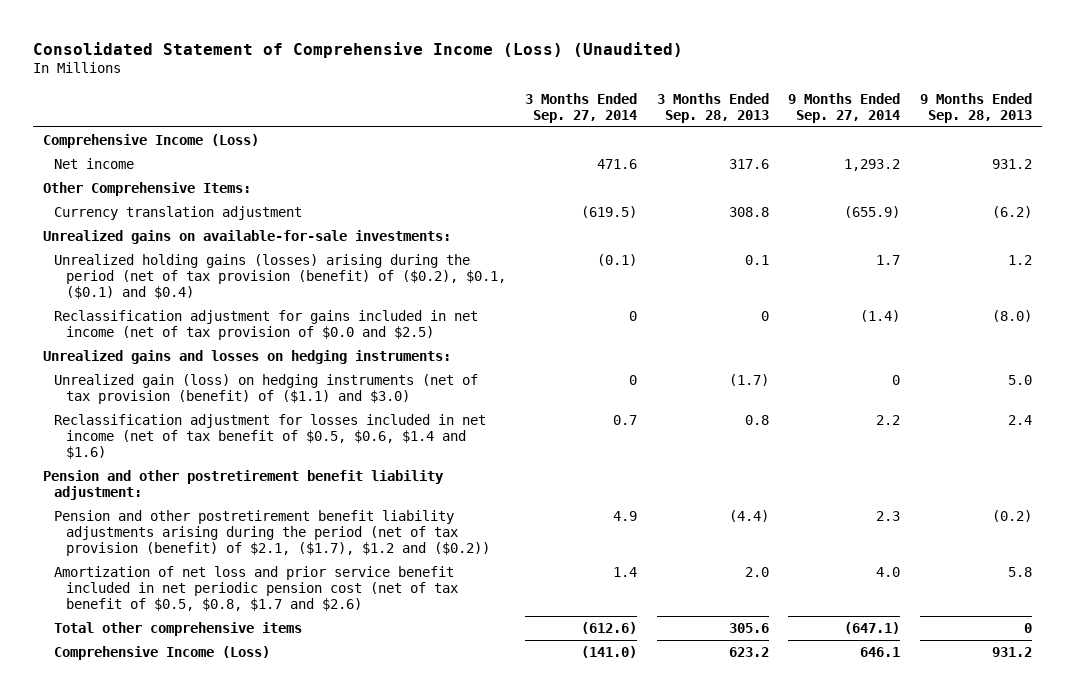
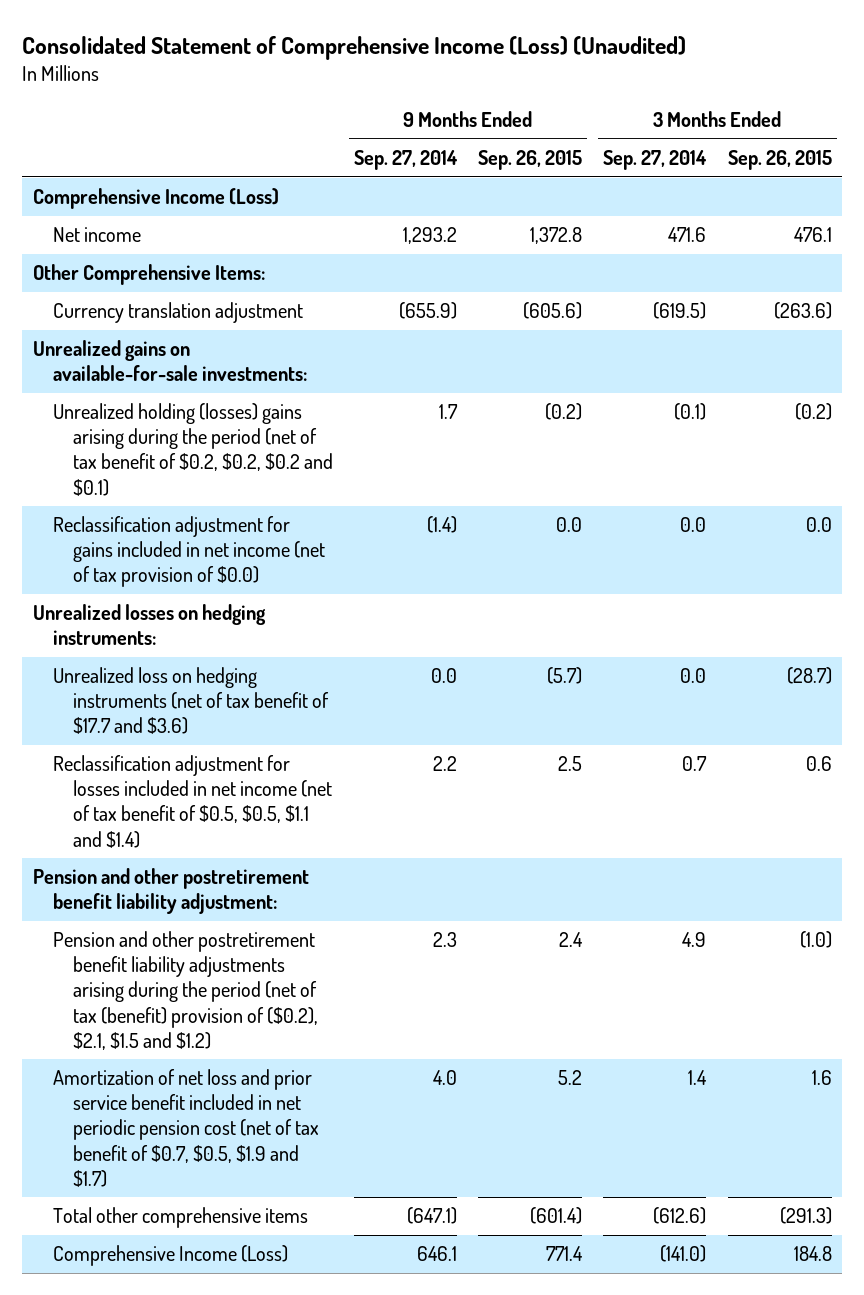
- | 3 Months Ended Sep. 27, 2014 | 3 Months Ended Sep. 28, 2013 | 9 Months Ended Sep. 27, 2014 | 9 Months Ended Sep. 28, 2013
+ | 9 Months Ended Sep. 27, 2014 | 9 Months Ended Sep. 26, 2015 | 3 Months Ended Sep. 27, 2014 | 3 Months Ended Sep. 26, 2015
- Unrealized holding gains (losses) arising during the period (net of tax provision (benefit) of ($0.2), $0.1, ($0.1) and $0.4) | (0.1) | 0.1 | 1.7 | 1.2
- Reclassification adjustment for gains included in net income (net of tax provision of $0.0 and $2.5) | 0 | 0 | (1.4) | (8.0)
- Unrealized gains and losses on hedging instruments:
- Unrealized gain (loss) on hedging instruments (net of tax provision (benefit) of ($1.1) and $3.0) | 0 | (1.7) | 0 | 5.0
- Reclassification adjustment for losses included in net income (net of tax benefit of $0.5, $0.6, $1.4 and $1.6) | 0.7 | 0.8 | 2.2 | 2.4
+ Unrealized holding (losses) gains arising during the period (net of tax benefit of $0.2, $0.2, $0.2 and $0.1) | 1.7 | (0.2) | (0.1) | (0.2)
+ Reclassification adjustment for gains included in net income (net of tax provision of $0.0) | (1.4) | 0.0 | 0.0 | 0.0
+ Unrealized losses on hedging instruments:
+ Unrealized loss on hedging instruments (net of tax benefit of $17.7 and $3.6) | 0.0 | (5.7) | 0.0 | (28.7)
+ Reclassification adjustment for losses included in net income (net of tax benefit of $0.5, $0.5, $1.1 and $1.4) | 2.2 | 2.5 | 0.7 | 0.6
- Pension and other postretirement benefit liability adjustments arising during the period (net of tax provision (benefit) of $2.1, ($1.7), $1.2 and ($0.2)) | 4.9 | (4.4) | 2.3 | (0.2)
- Amortization of net loss and prior service benefit included in net periodic pension cost (net of tax benefit of $0.5, $0.8, $1.7 and $2.6) | 1.4 | 2.0 | 4.0 | 5.8
+ Pension and other postretirement benefit liability adjustments arising during the period (net of tax (benefit) provision of ($0.2), $2.1, $1.5 and $1.2) | 2.3 | 2.4 | 4.9 | (1.0)
+ Amortization of net loss and prior service benefit included in net periodic pension cost (net of tax benefit of $0.7, $0.5, $1.9 and $1.7) | 4.0 | 5.2 | 1.4 | 1.6

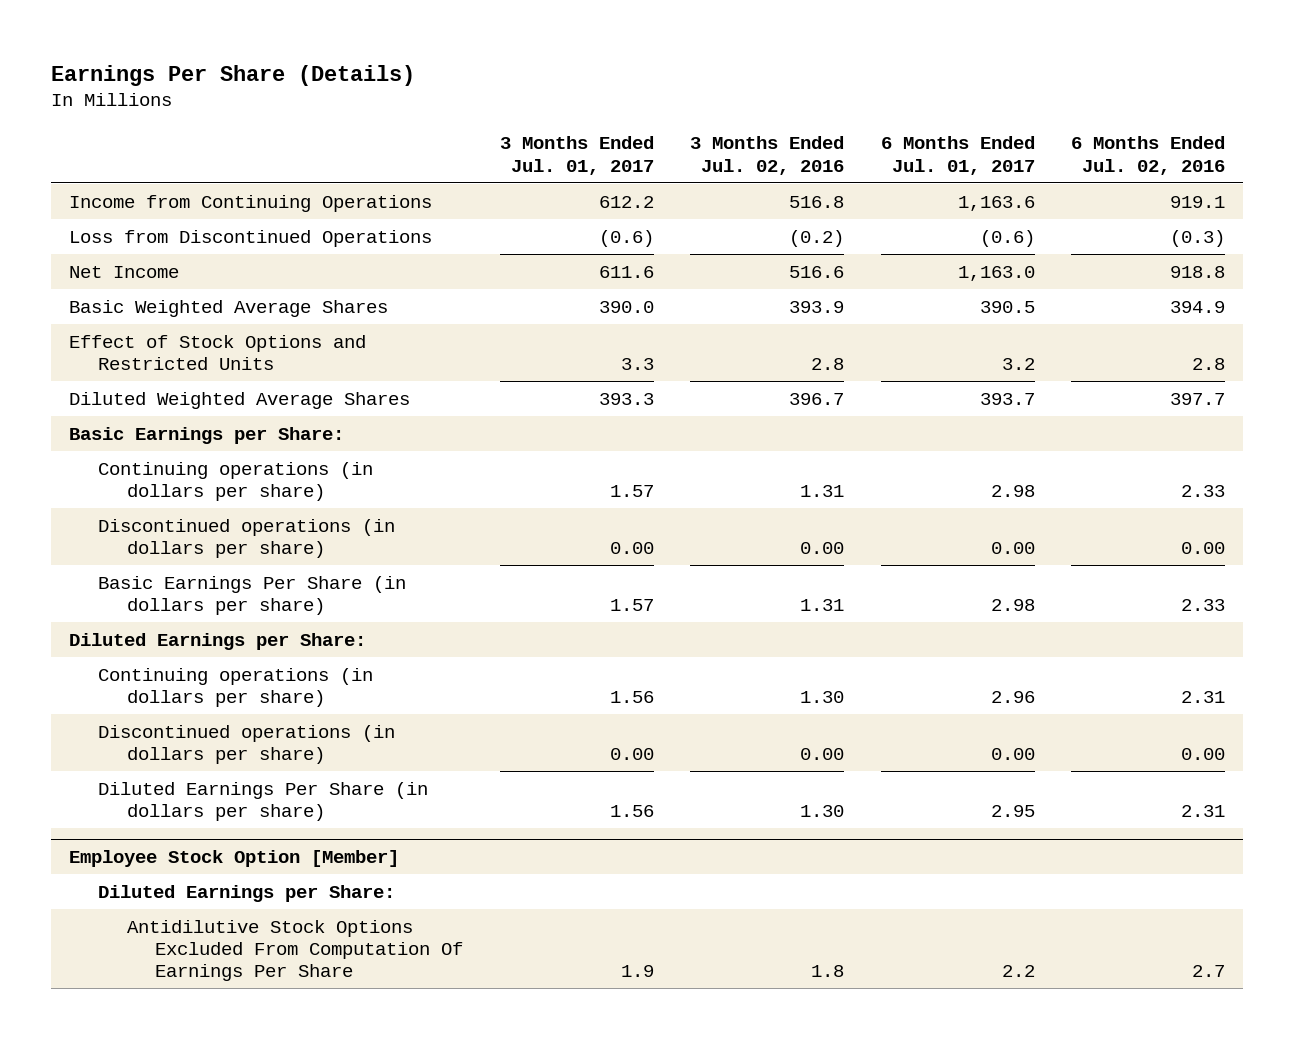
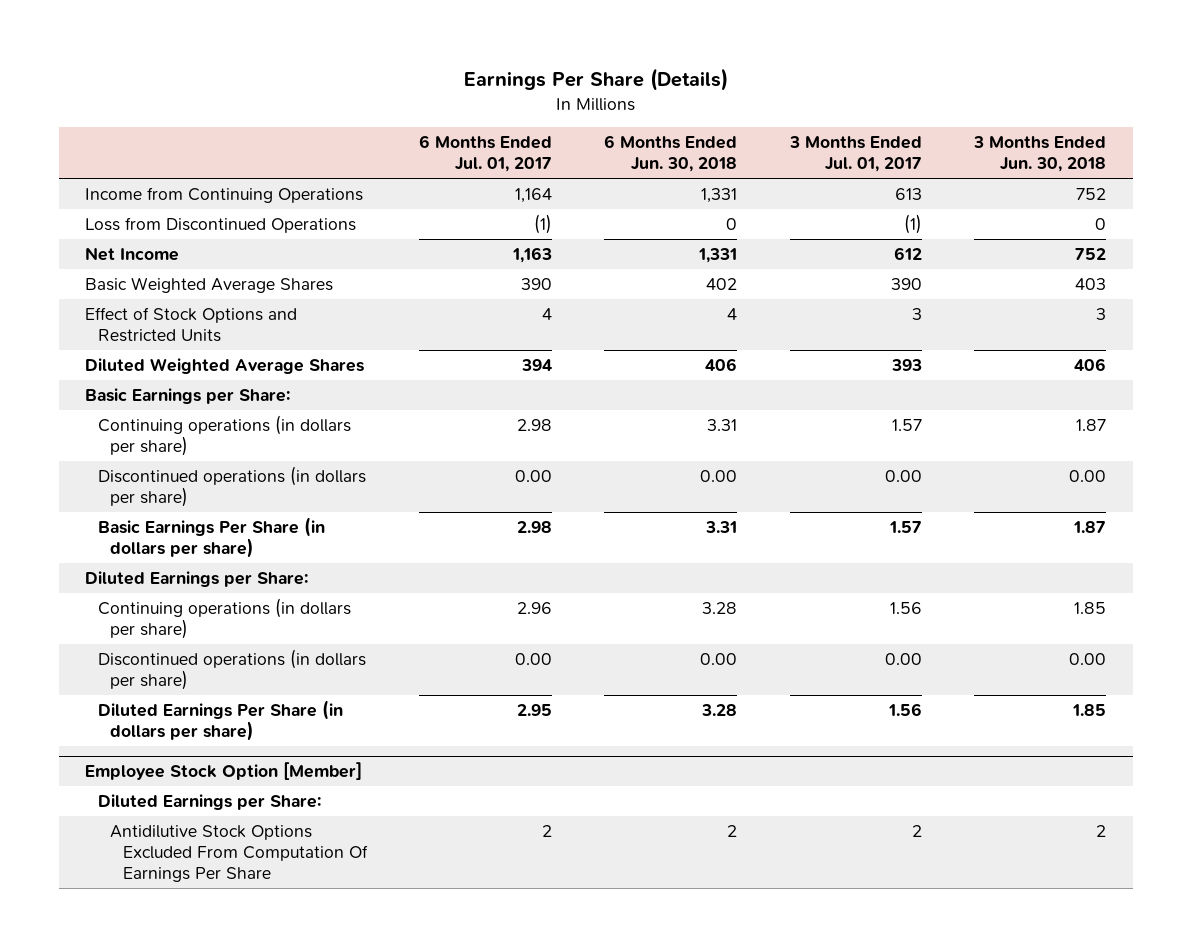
- | 3 Months Ended Jul. 01, 2017 | 3 Months Ended Jul. 02, 2016 | 6 Months Ended Jul. 01, 2017 | 6 Months Ended Jul. 02, 2016
+ | 6 Months Ended Jul. 01, 2017 | 6 Months Ended Jun. 30, 2018 | 3 Months Ended Jul. 01, 2017 | 3 Months Ended Jun. 30, 2018
- Income from Continuing Operations | 612.2 | 516.8 | 1,163.6 | 919.1
- Loss from Discontinued Operations | (0.6) | (0.2) | (0.6) | (0.3)
- Net Income | 611.6 | 516.6 | 1,163.0 | 918.8
- Basic Weighted Average Shares | 390.0 | 393.9 | 390.5 | 394.9
- Effect of Stock Options and Restricted Units | 3.3 | 2.8 | 3.2 | 2.8
- Diluted Weighted Average Shares | 393.3 | 396.7 | 393.7 | 397.7
+ Income from Continuing Operations | 1,164 | 1,331 | 613 | 752
+ Loss from Discontinued Operations | (1) | 0 | (1) | 0
+ Net Income | 1,163 | 1,331 | 612 | 752
+ Basic Weighted Average Shares | 390 | 402 | 390 | 403
+ Effect of Stock Options and Restricted Units | 4 | 4 | 3 | 3
+ Diluted Weighted Average Shares | 394 | 406 | 393 | 406
@ Employee Stock Option [Member]
- Antidilutive Stock Options Excluded From Computation Of Earnings Per Share | 1.9 | 1.8 | 2.2 | 2.7
+ Antidilutive Stock Options Excluded From Computation Of Earnings Per Share | 2 | 2 | 2 | 2

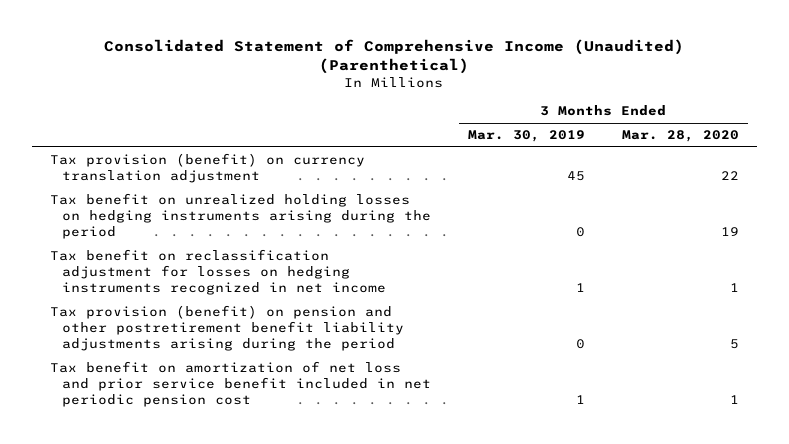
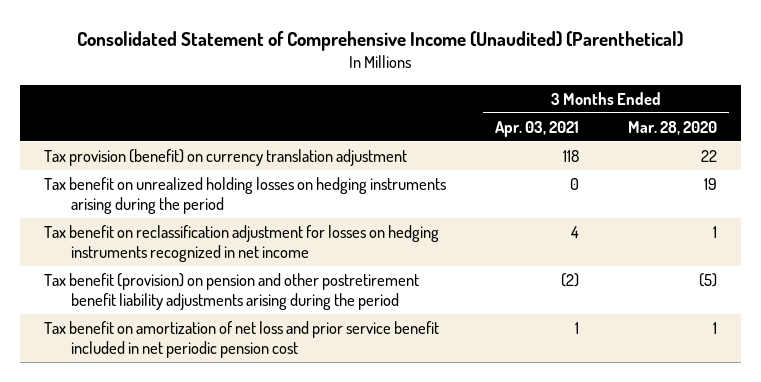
- | 3 Months Ended Mar. 30, 2019 | 3 Months Ended Mar. 28, 2020
+ | 3 Months Ended Apr. 03, 2021 | 3 Months Ended Mar. 28, 2020
- Tax provision (benefit) on pension and other postretirement benefit liability adjustments arising during the period | 0 | 5
+ Tax benefit (provision) on pension and other postretirement benefit liability adjustments arising during the period | (2) | (5)

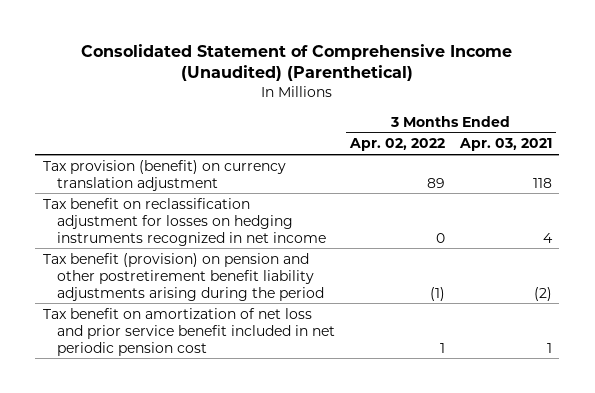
- | 3 Months Ended Apr. 03, 2021 | 3 Months Ended Mar. 28, 2020
+ | 3 Months Ended Apr. 02, 2022 | 3 Months Ended Apr. 03, 2021
- Tax benefit on unrealized holding losses on hedging instruments arising during the period | 0 | 19

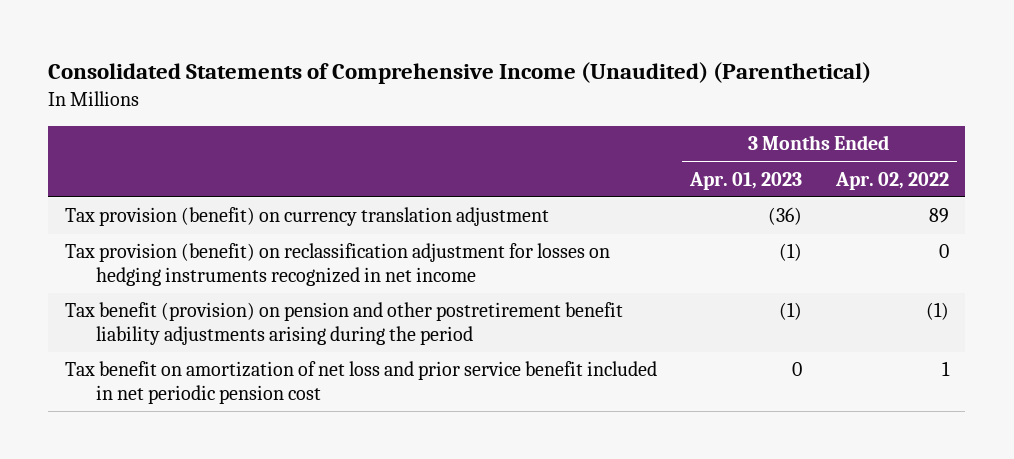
- Consolidated Statement of Comprehensive Income (Unaudited) (Parenthetical)
+ Consolidated Statements of Comprehensive Income (Unaudited) (Parenthetical)
- | 3 Months Ended Apr. 02, 2022 | 3 Months Ended Apr. 03, 2021
+ | 3 Months Ended Apr. 01, 2023 | 3 Months Ended Apr. 02, 2022
- Tax benefit on reclassification adjustment for losses on hedging instruments recognized in net income | 0 | 4
+ Tax provision (benefit) on reclassification adjustment for losses on hedging instruments recognized in net income | (1) | 0

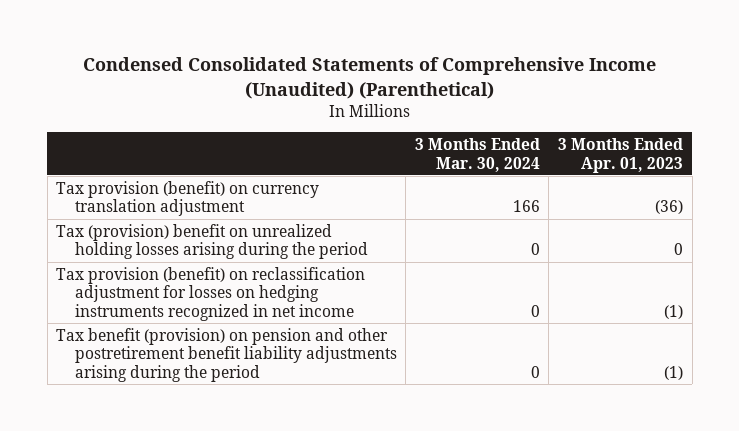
- Consolidated Statements of Comprehensive Income (Unaudited) (Parenthetical)
+ Condensed Consolidated Statements of Comprehensive Income (Unaudited) (Parenthetical)
- | 3 Months Ended Apr. 01, 2023 | 3 Months Ended Apr. 02, 2022
+ | 3 Months Ended Mar. 30, 2024 | 3 Months Ended Apr. 01, 2023
+ Tax (provision) benefit on unrealized holding losses arising during the period | 0 | 0
- Tax benefit on amortization of net loss and prior service benefit included in net periodic pension cost | 0 | 1

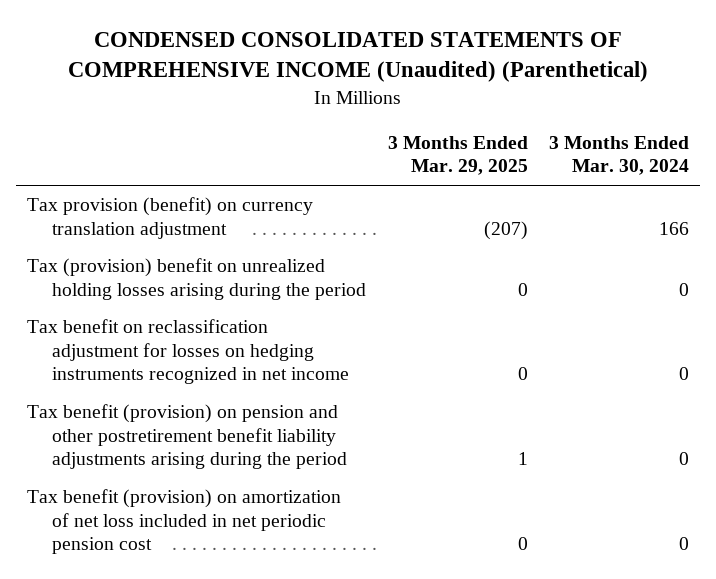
- Condensed Consolidated Statements of Comprehensive Income (Unaudited) (Parenthetical)
+ CONDENSED CONSOLIDATED STATEMENTS OF COMPREHENSIVE INCOME (Unaudited) (Parenthetical)
- | 3 Months Ended Mar. 30, 2024 | 3 Months Ended Apr. 01, 2023
+ | 3 Months Ended Mar. 29, 2025 | 3 Months Ended Mar. 30, 2024
- Tax provision (benefit) on reclassification adjustment for losses on hedging instruments recognized in net income | 0 | (1)
+ Tax benefit on reclassification adjustment for losses on hedging instruments recognized in net income | 0 | 0
+ Tax benefit (provision) on amortization of net loss included in net periodic pension cost | 0 | 0

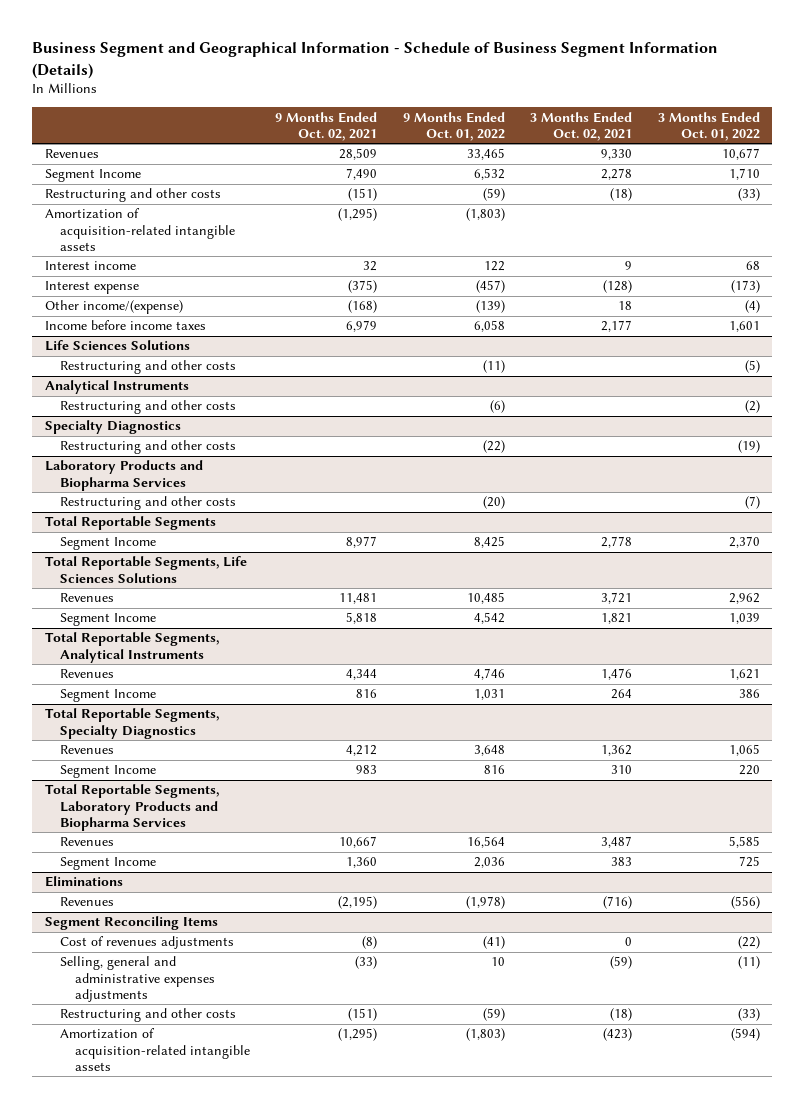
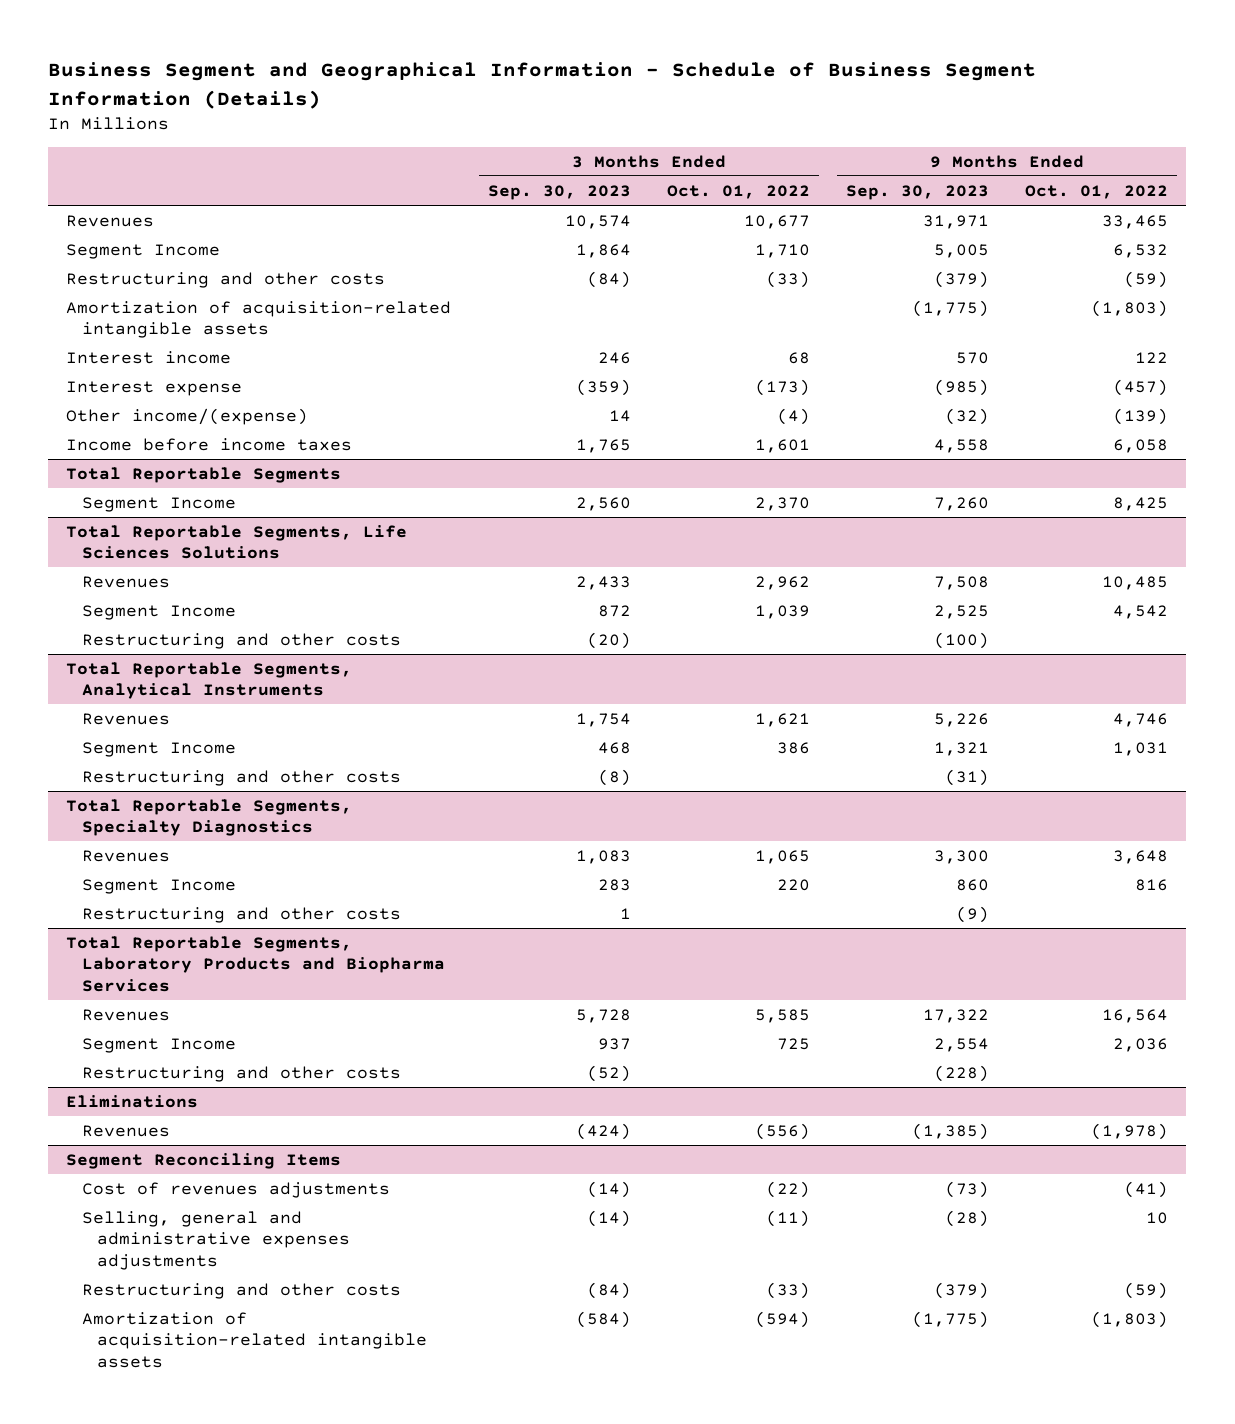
- | 9 Months Ended Oct. 02, 2021 | 9 Months Ended Oct. 01, 2022 | 3 Months Ended Oct. 02, 2021 | 3 Months Ended Oct. 01, 2022
+ | 3 Months Ended Sep. 30, 2023 | 3 Months Ended Oct. 01, 2022 | 9 Months Ended Sep. 30, 2023 | 9 Months Ended Oct. 01, 2022
- Life Sciences Solutions
- Restructuring and other costs | | (11) | | (5)
- Analytical Instruments
- Restructuring and other costs | | (6) | | (2)
- Specialty Diagnostics
- Restructuring and other costs | | (22) | | (19)
- Laboratory Products and Biopharma Services
- Restructuring and other costs | | (20) | | (7)
@ Total Reportable Segments, Life Sciences Solutions
+ Restructuring and other costs | (20) | | (100) |
@ Total Reportable Segments, Analytical Instruments
+ Restructuring and other costs | (8) | | (31) |
@ Total Reportable Segments, Specialty Diagnostics
+ Restructuring and other costs | 1 | | (9) |
@ Total Reportable Segments, Laboratory Products and Biopharma Services
+ Restructuring and other costs | (52) | | (228) |

